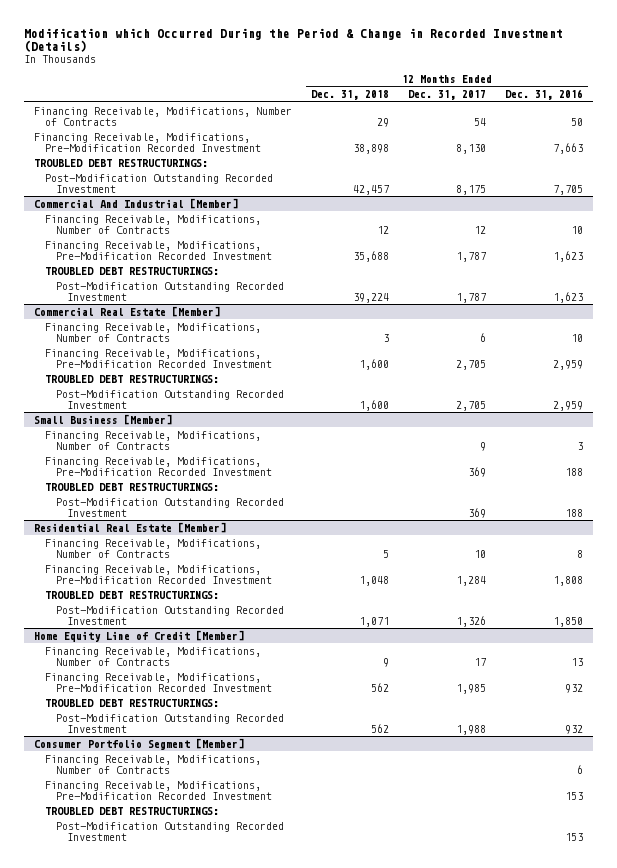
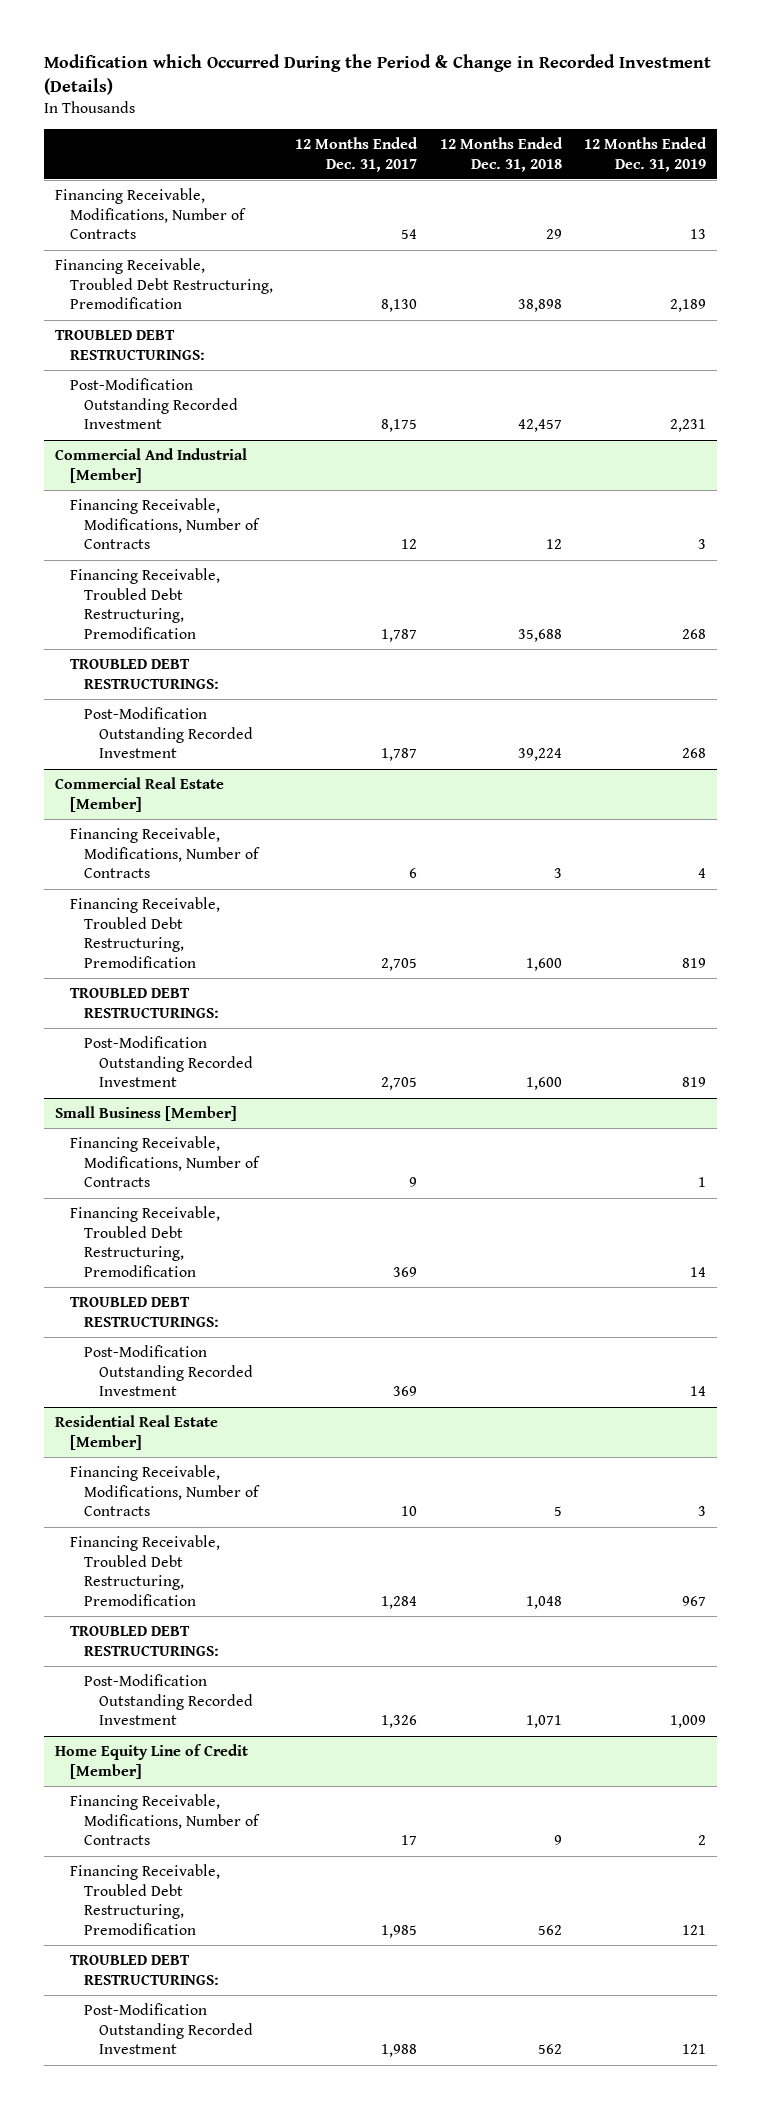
- | 12 Months Ended Dec. 31, 2018 | 12 Months Ended Dec. 31, 2017 | 12 Months Ended Dec. 31, 2016
+ | 12 Months Ended Dec. 31, 2017 | 12 Months Ended Dec. 31, 2018 | 12 Months Ended Dec. 31, 2019
- Financing Receivable, Modifications, Pre-Modification Recorded Investment | 38,898 | 8,130 | 7,663
+ Financing Receivable, Troubled Debt Restructuring, Premodification | 8,130 | 38,898 | 2,189
@ Commercial And Industrial [Member]
- Financing Receivable, Modifications, Pre-Modification Recorded Investment | 35,688 | 1,787 | 1,623
+ Financing Receivable, Troubled Debt Restructuring, Premodification | 1,787 | 35,688 | 268
@ Commercial Real Estate [Member]
- Financing Receivable, Modifications, Pre-Modification Recorded Investment | 1,600 | 2,705 | 2,959
+ Financing Receivable, Troubled Debt Restructuring, Premodification | 2,705 | 1,600 | 819
@ Small Business [Member]
- Financing Receivable, Modifications, Pre-Modification Recorded Investment | | 369 | 188
+ Financing Receivable, Troubled Debt Restructuring, Premodification | 369 | | 14
@ Residential Real Estate [Member]
- Financing Receivable, Modifications, Pre-Modification Recorded Investment | 1,048 | 1,284 | 1,808
+ Financing Receivable, Troubled Debt Restructuring, Premodification | 1,284 | 1,048 | 967
@ Home Equity Line of Credit [Member]
- Financing Receivable, Modifications, Pre-Modification Recorded Investment | 562 | 1,985 | 932
+ Financing Receivable, Troubled Debt Restructuring, Premodification | 1,985 | 562 | 121
- Consumer Portfolio Segment [Member]
- Financing Receivable, Modifications, Number of Contracts | | | 6
- Financing Receivable, Modifications, Pre-Modification Recorded Investment | | | 153
- TROUBLED DEBT RESTRUCTURINGS:
- Post-Modification Outstanding Recorded Investment | | | 153

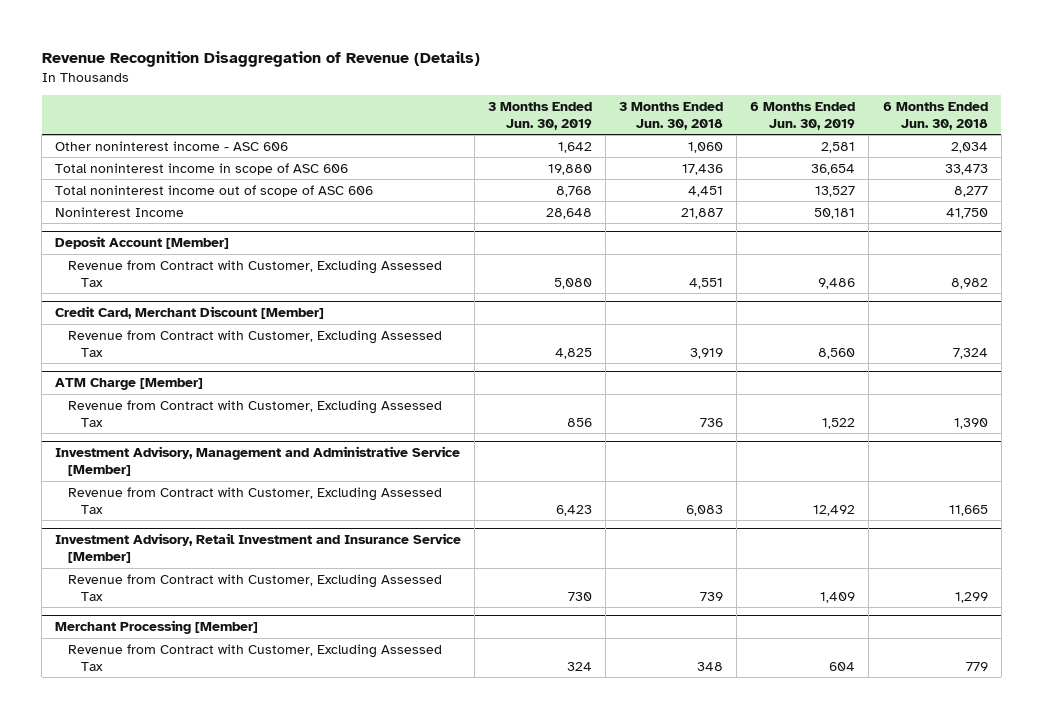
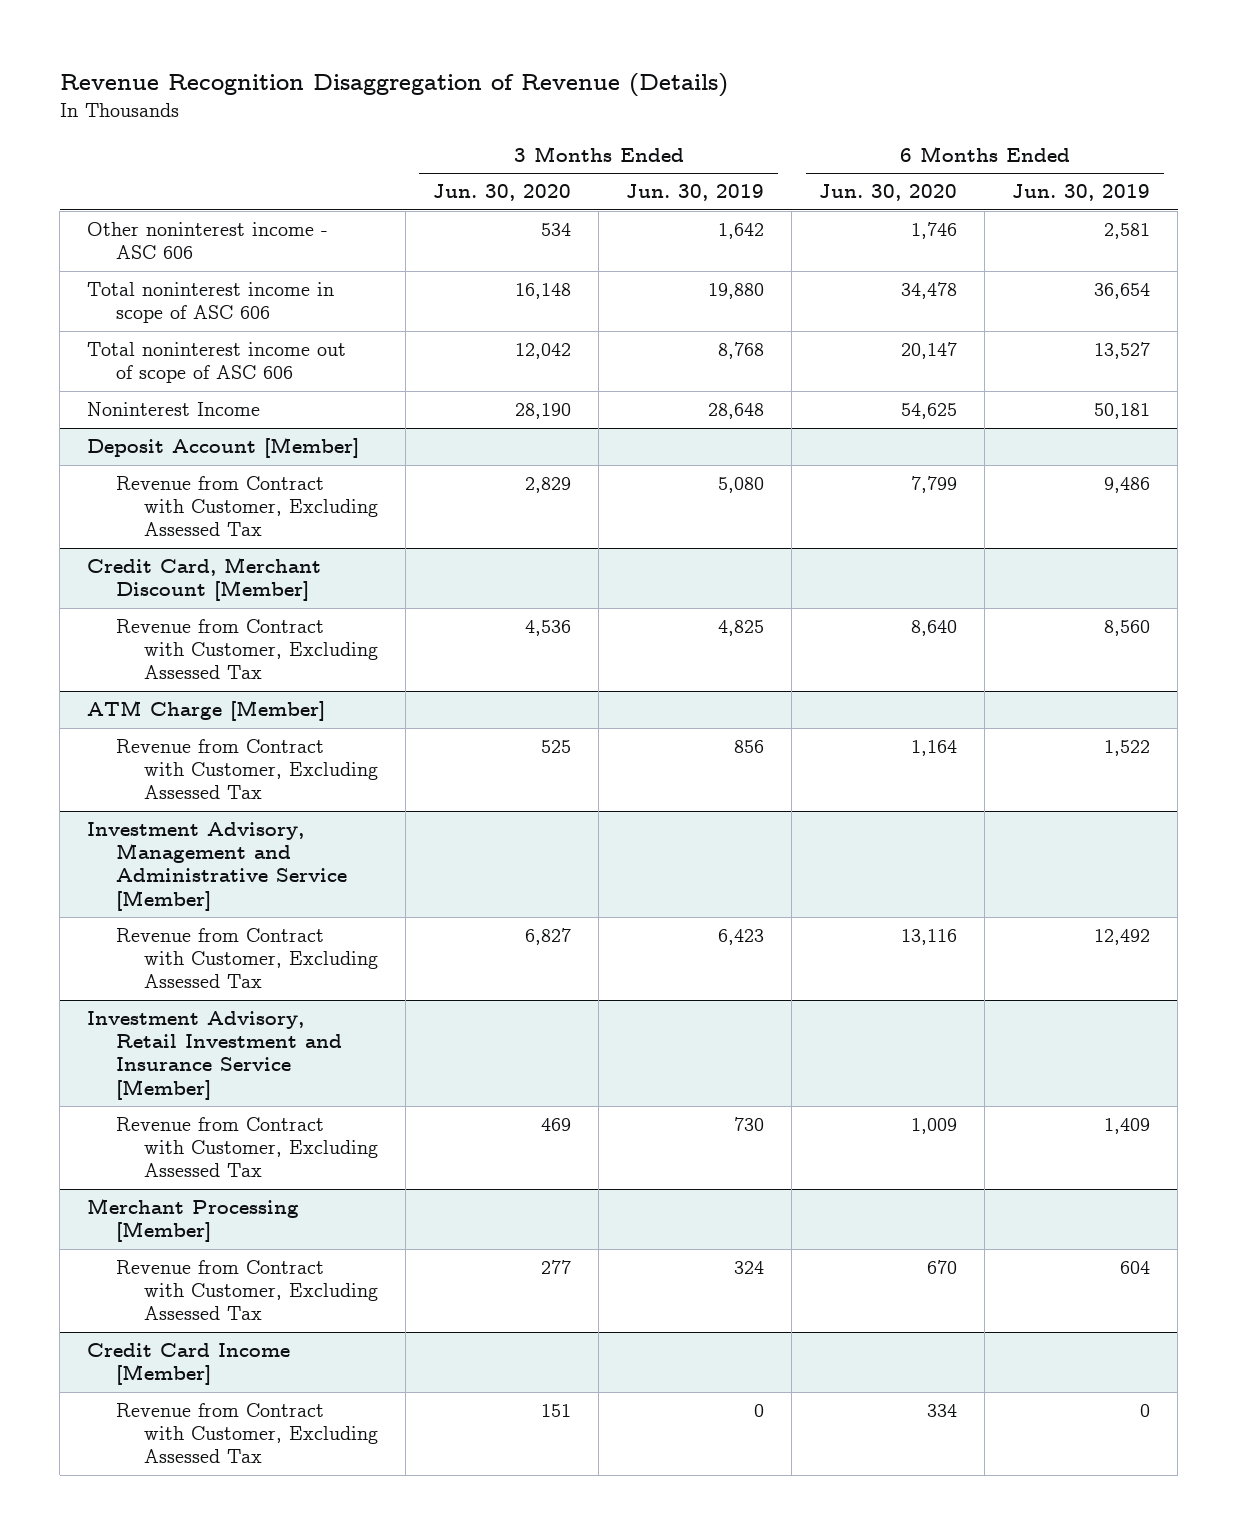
- | 3 Months Ended Jun. 30, 2019 | 3 Months Ended Jun. 30, 2018 | 6 Months Ended Jun. 30, 2019 | 6 Months Ended Jun. 30, 2018
+ | 3 Months Ended Jun. 30, 2020 | 3 Months Ended Jun. 30, 2019 | 6 Months Ended Jun. 30, 2020 | 6 Months Ended Jun. 30, 2019
+ Credit Card Income [Member]
+ Revenue from Contract with Customer, Excluding Assessed Tax | 151 | 0 | 334 | 0

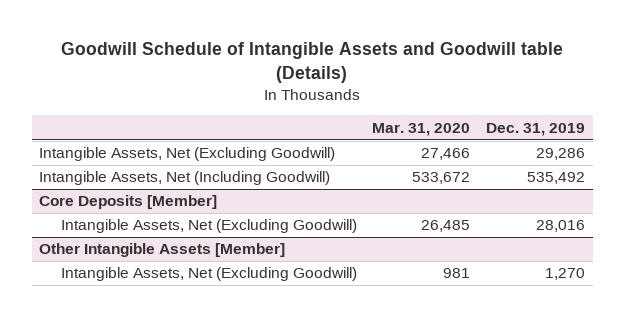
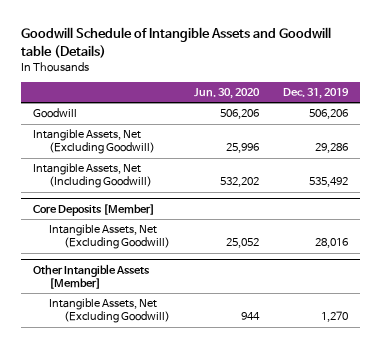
- | Mar. 31, 2020 | Dec. 31, 2019
+ | Jun. 30, 2020 | Dec. 31, 2019
+ Goodwill | 506,206 | 506,206

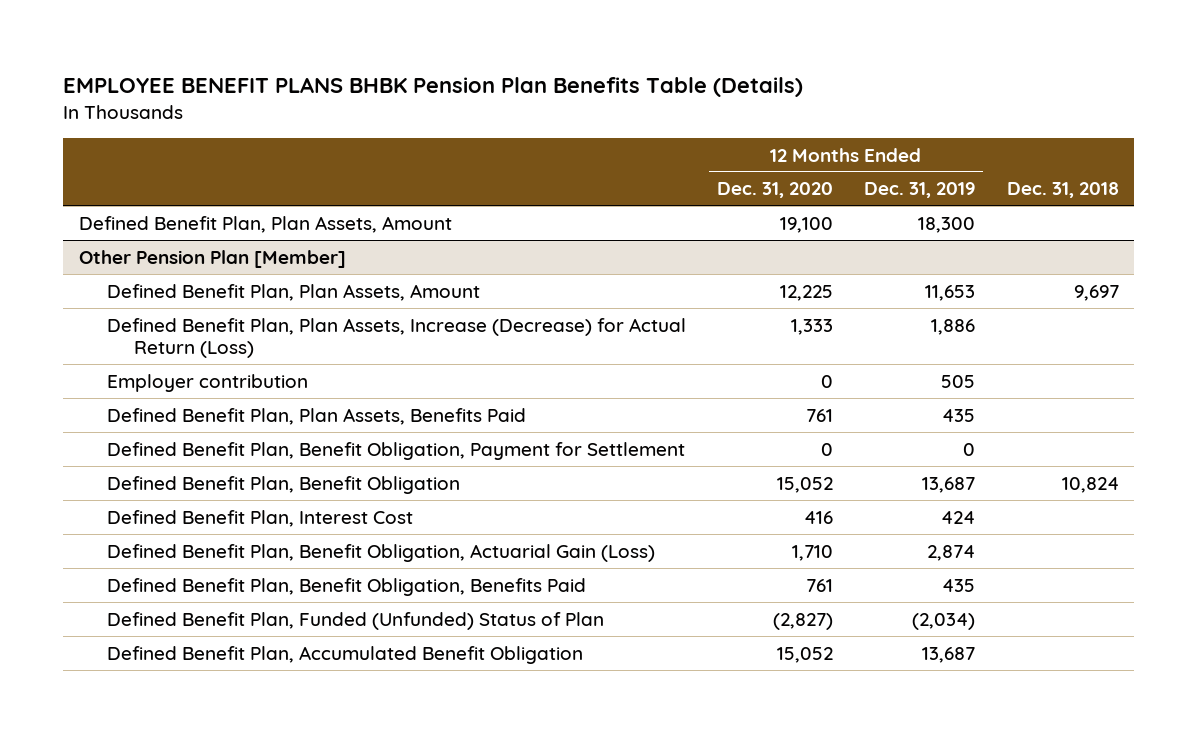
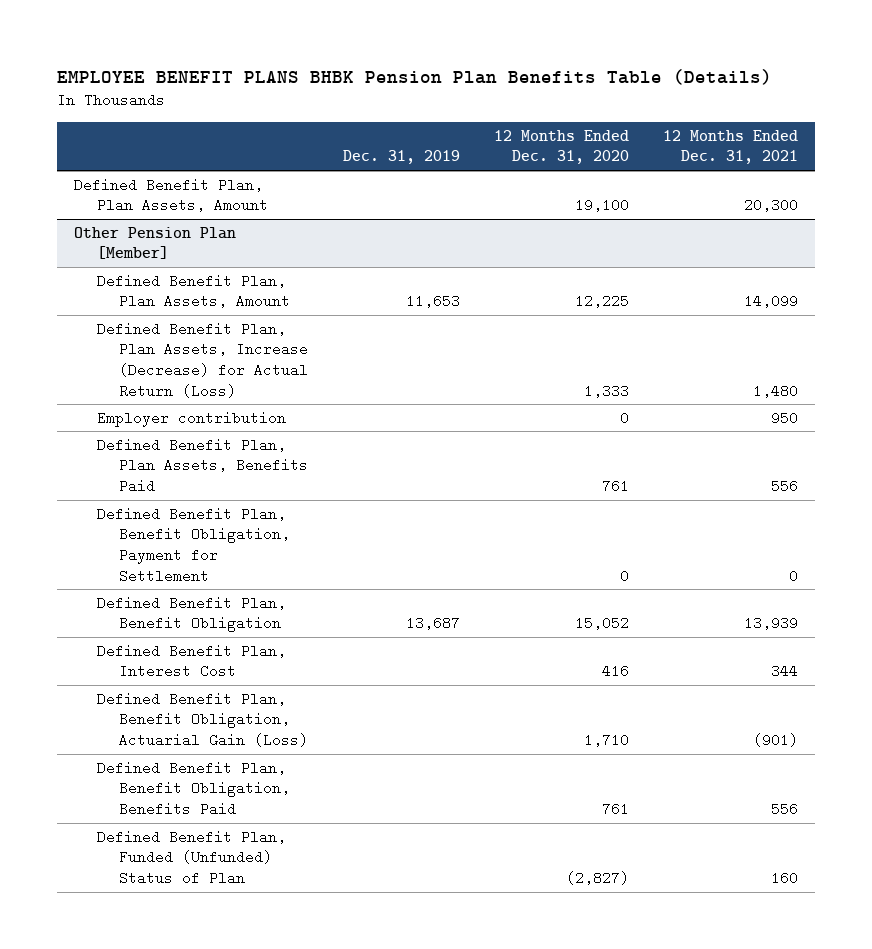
- | 12 Months Ended Dec. 31, 2020 | 12 Months Ended Dec. 31, 2019 | Dec. 31, 2018
+ | Dec. 31, 2019 | 12 Months Ended Dec. 31, 2020 | 12 Months Ended Dec. 31, 2021
@ Other Pension Plan [Member]
- Defined Benefit Plan, Accumulated Benefit Obligation | 15,052 | 13,687 |

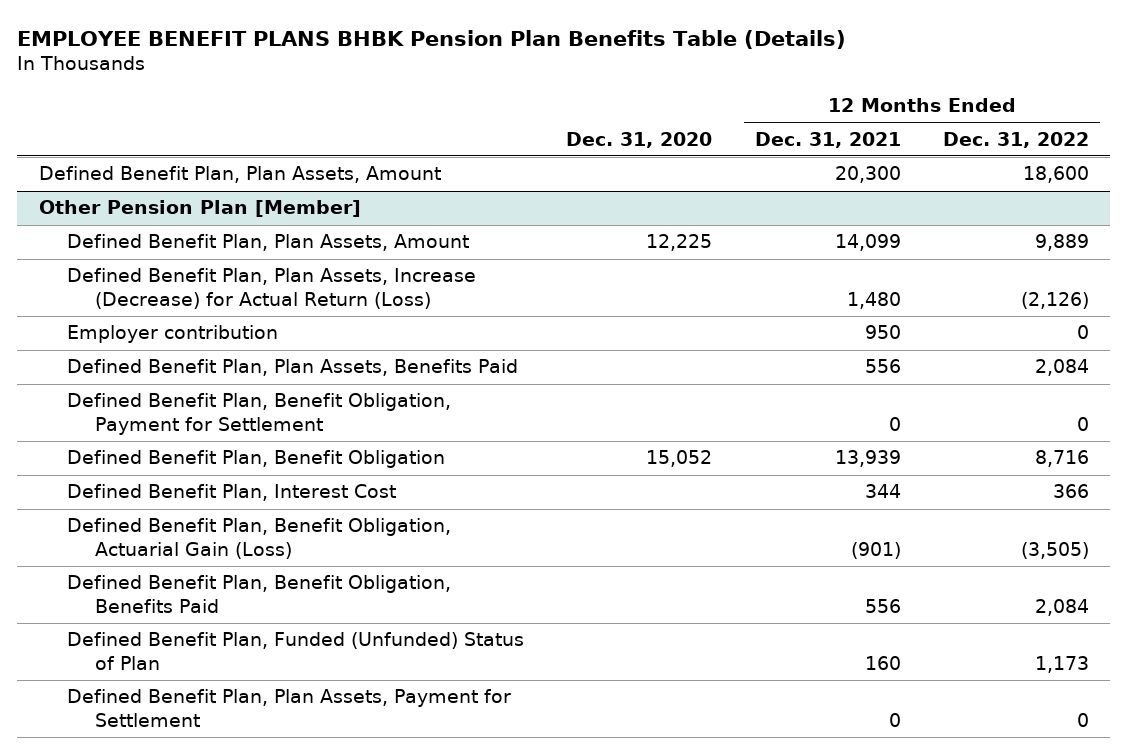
- | Dec. 31, 2019 | 12 Months Ended Dec. 31, 2020 | 12 Months Ended Dec. 31, 2021
+ | Dec. 31, 2020 | 12 Months Ended Dec. 31, 2021 | 12 Months Ended Dec. 31, 2022
@ Other Pension Plan [Member]
+ Defined Benefit Plan, Plan Assets, Payment for Settlement | | 0 | 0

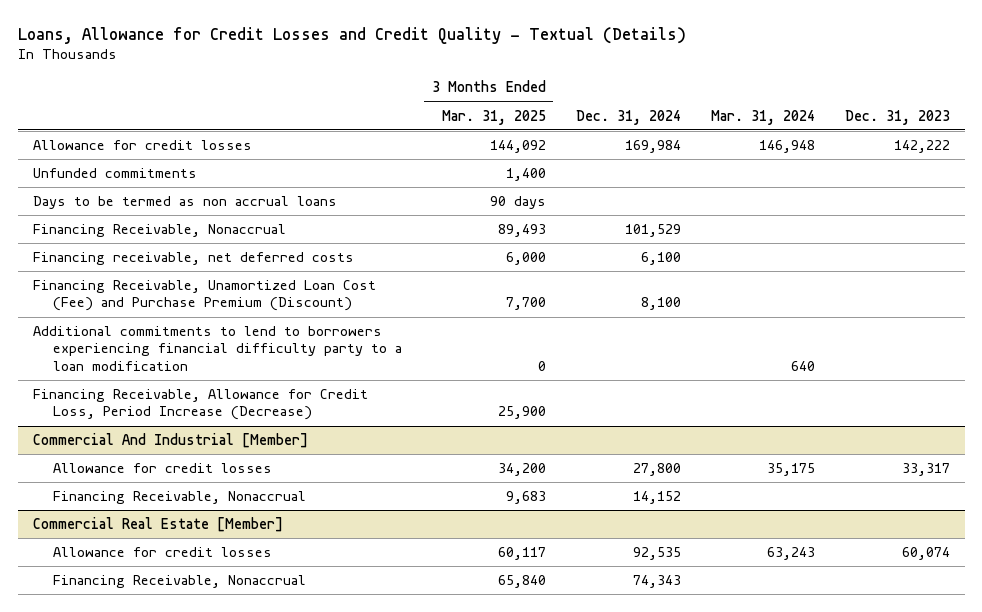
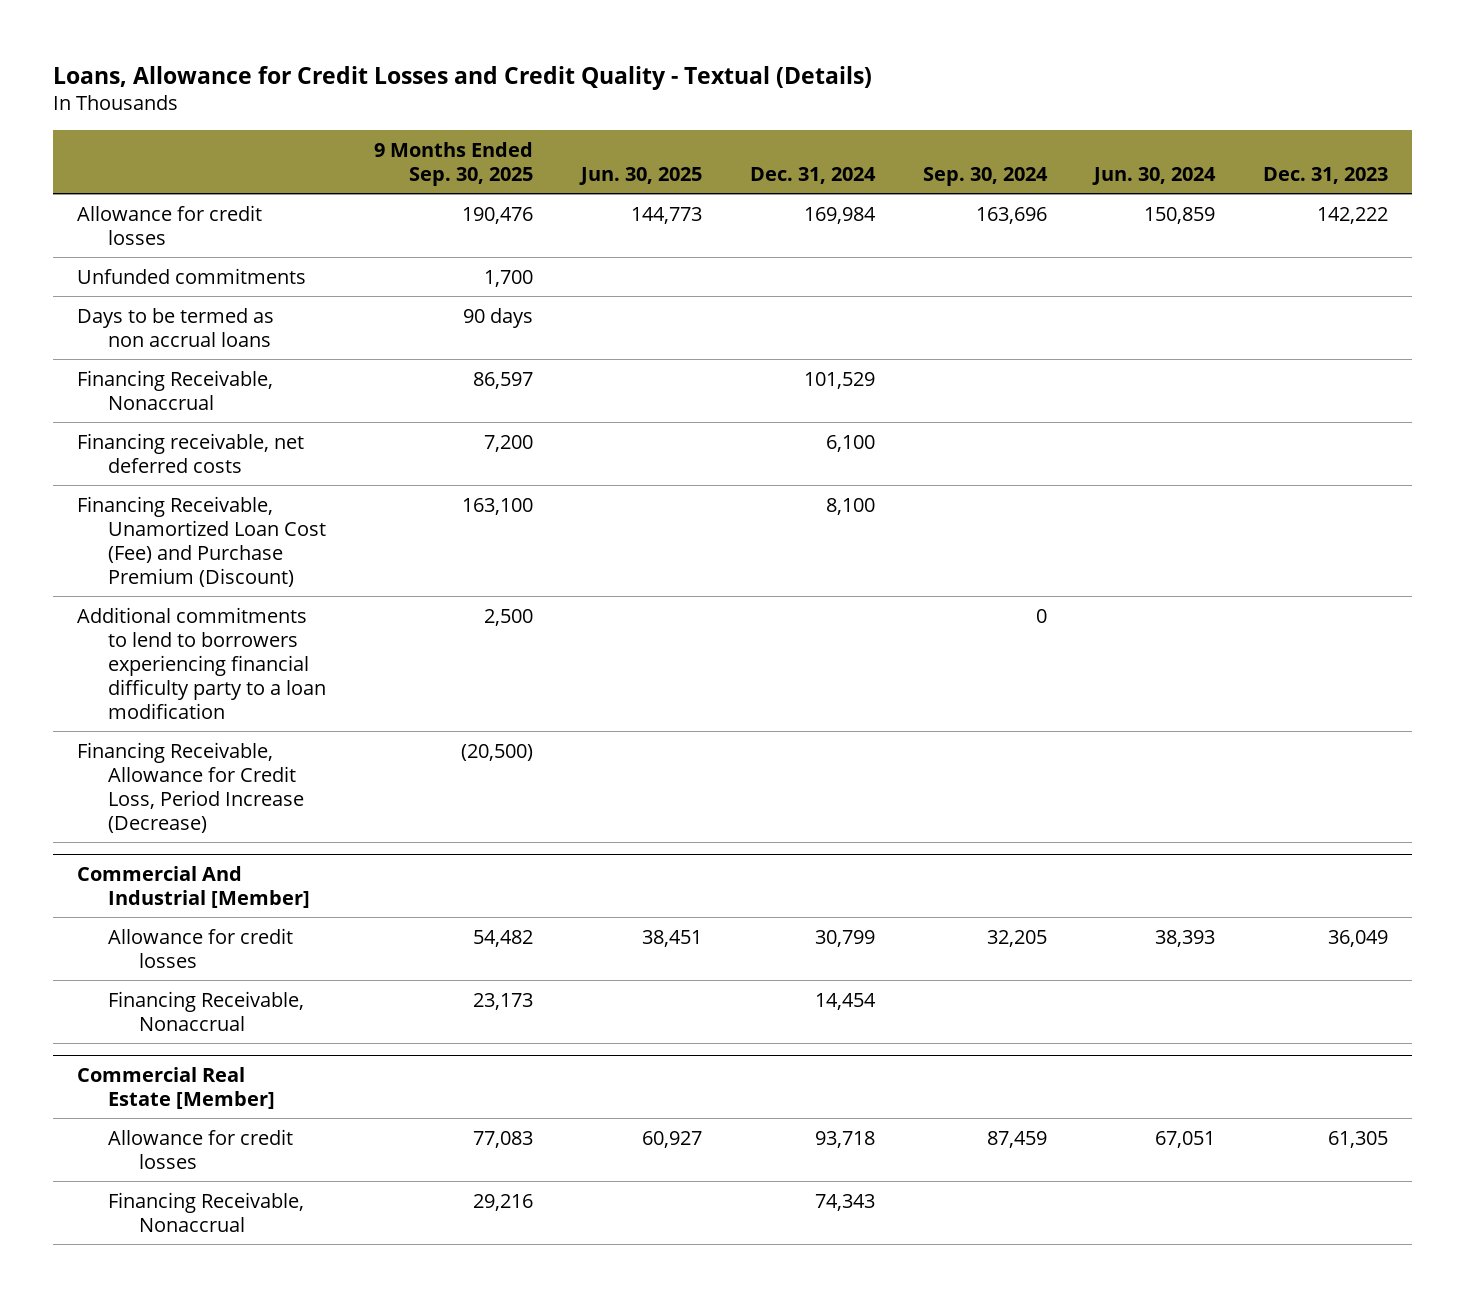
- | 3 Months Ended Mar. 31, 2025 | Dec. 31, 2024 | Mar. 31, 2024 | Dec. 31, 2023
+ | 9 Months Ended Sep. 30, 2025 | Jun. 30, 2025 | Dec. 31, 2024 | Sep. 30, 2024 | Jun. 30, 2024 | Dec. 31, 2023
@ Commercial And Industrial [Member]
- Allowance for credit losses | 34,200 | 27,800 | 35,175 | 33,317
- Financing Receivable, Nonaccrual | 9,683 | 14,152 | |
+ Allowance for credit losses | 54,482 | 38,451 | 30,799 | 32,205 | 38,393 | 36,049
+ Financing Receivable, Nonaccrual | 23,173 | | 14,454 | | |
@ Commercial Real Estate [Member]
- Allowance for credit losses | 60,117 | 92,535 | 63,243 | 60,074
+ Allowance for credit losses | 77,083 | 60,927 | 93,718 | 87,459 | 67,051 | 61,305

